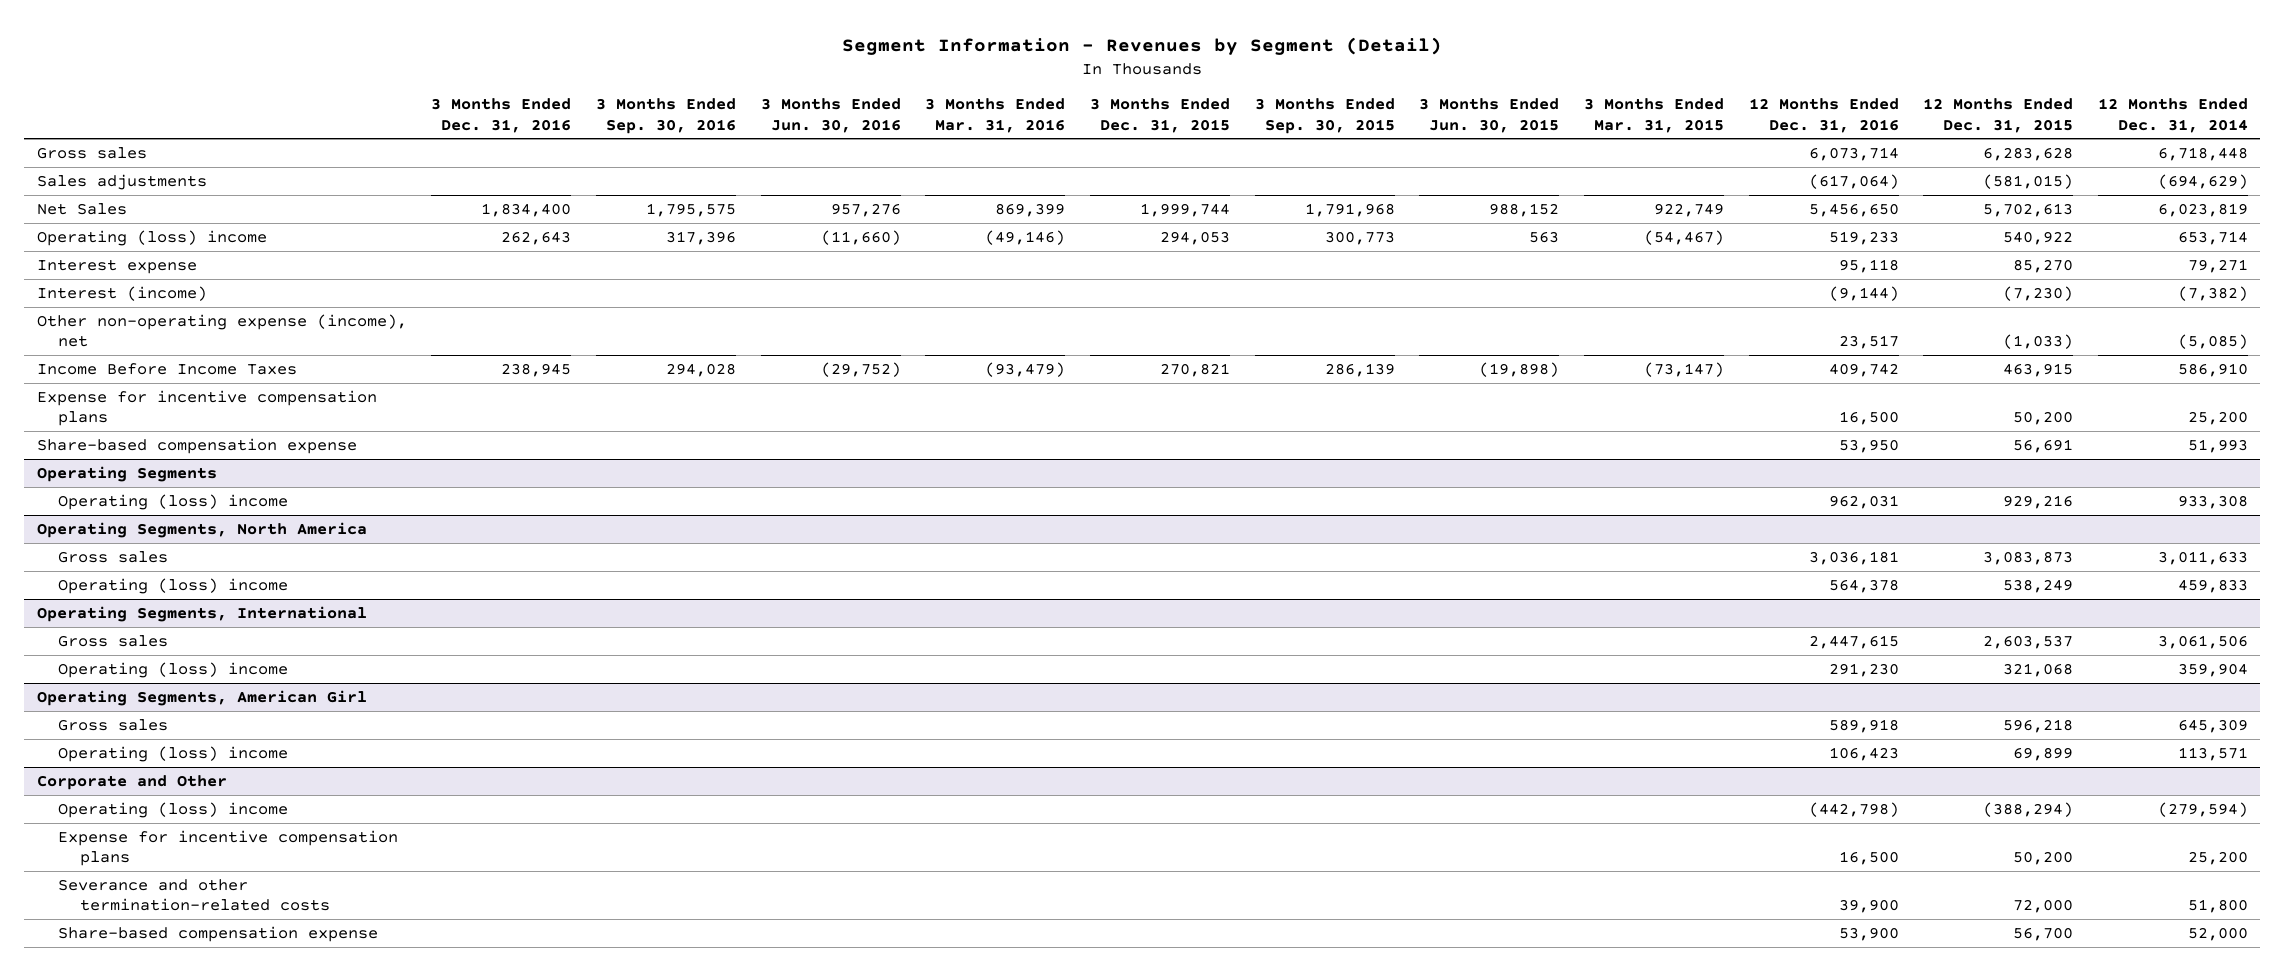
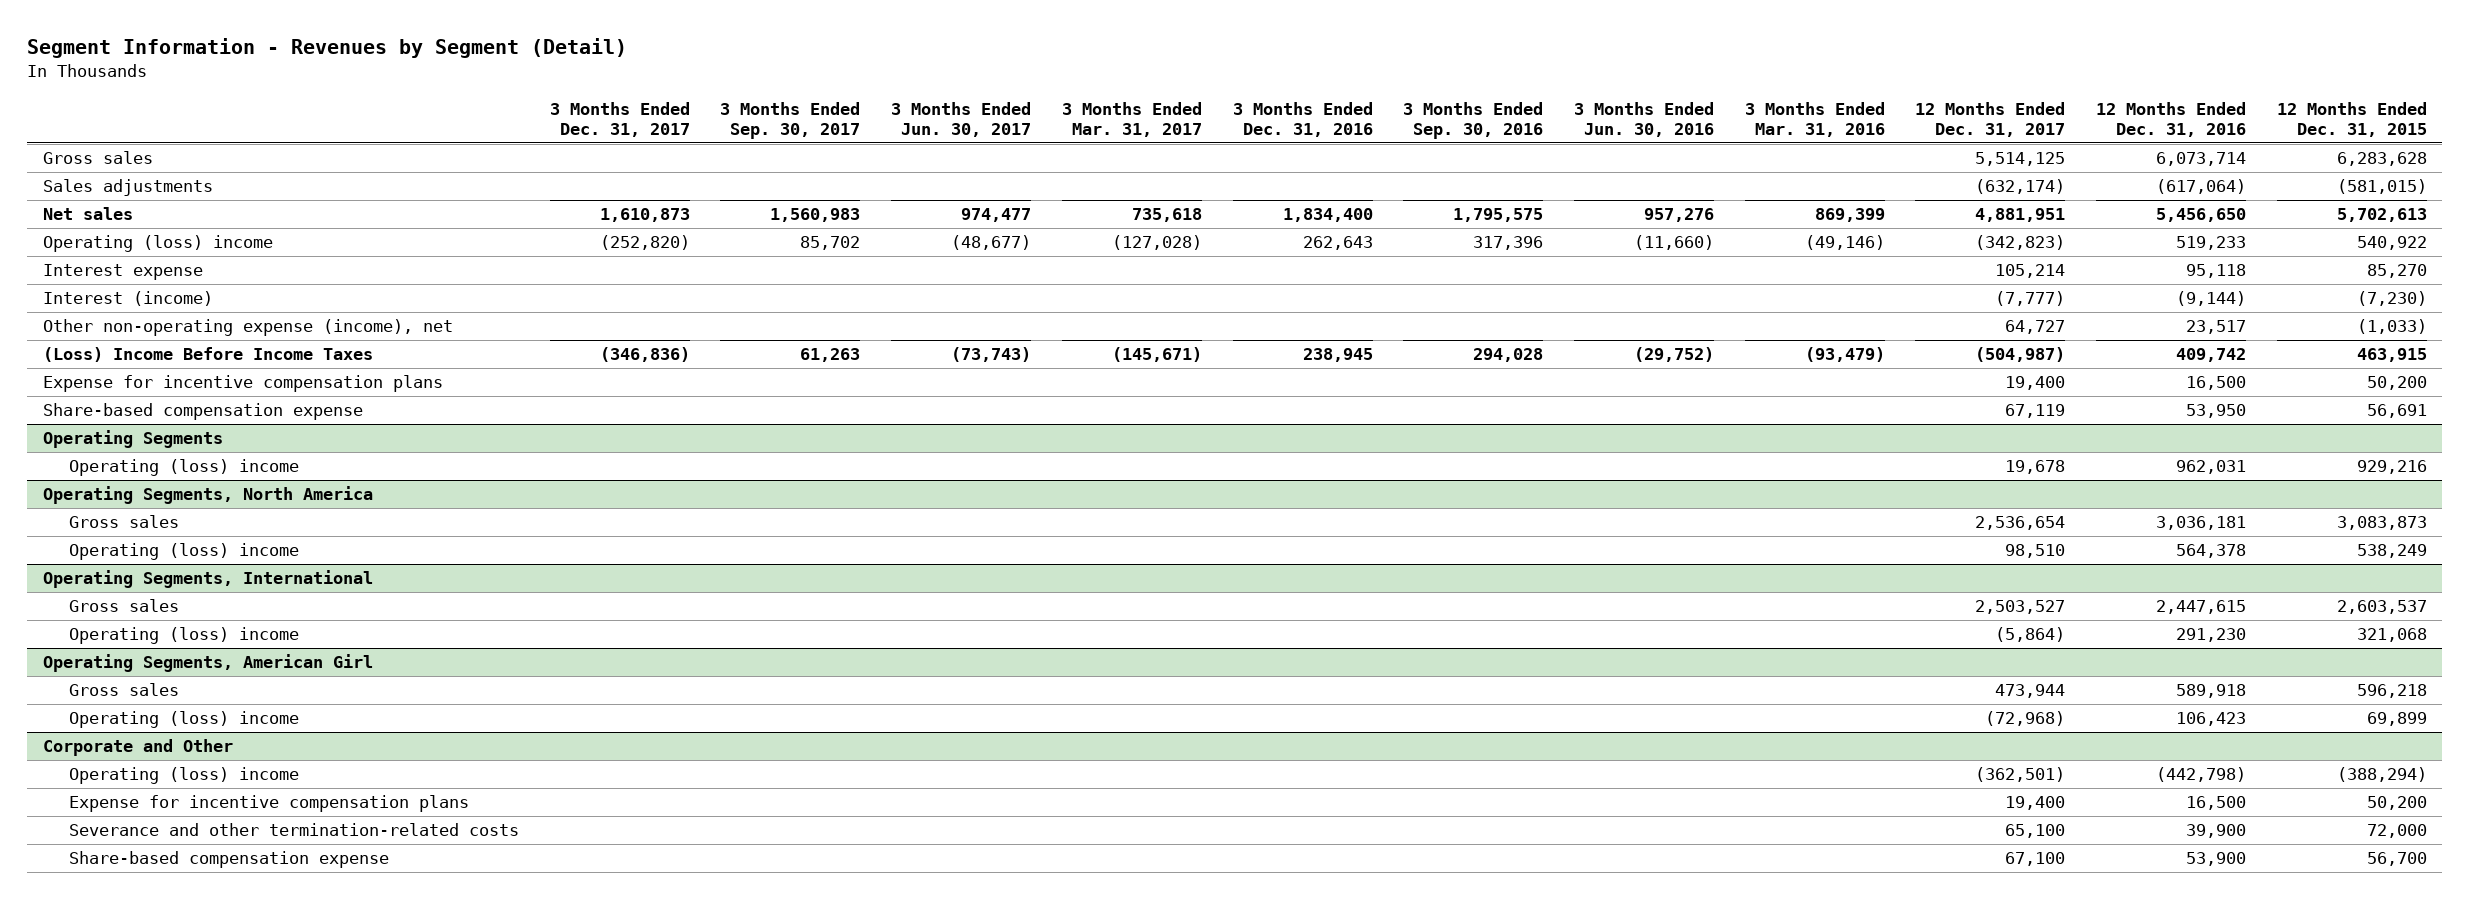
- | 3 Months Ended Dec. 31, 2016 | 3 Months Ended Sep. 30, 2016 | 3 Months Ended Jun. 30, 2016 | 3 Months Ended Mar. 31, 2016 | 3 Months Ended Dec. 31, 2015 | 3 Months Ended Sep. 30, 2015 | 3 Months Ended Jun. 30, 2015 | 3 Months Ended Mar. 31, 2015 | 12 Months Ended Dec. 31, 2016 | 12 Months Ended Dec. 31, 2015 | 12 Months Ended Dec. 31, 2014
+ | 3 Months Ended Dec. 31, 2017 | 3 Months Ended Sep. 30, 2017 | 3 Months Ended Jun. 30, 2017 | 3 Months Ended Mar. 31, 2017 | 3 Months Ended Dec. 31, 2016 | 3 Months Ended Sep. 30, 2016 | 3 Months Ended Jun. 30, 2016 | 3 Months Ended Mar. 31, 2016 | 12 Months Ended Dec. 31, 2017 | 12 Months Ended Dec. 31, 2016 | 12 Months Ended Dec. 31, 2015
- Net Sales | 1,834,400 | 1,795,575 | 957,276 | 869,399 | 1,999,744 | 1,791,968 | 988,152 | 922,749 | 5,456,650 | 5,702,613 | 6,023,819
+ Net sales | 1,610,873 | 1,560,983 | 974,477 | 735,618 | 1,834,400 | 1,795,575 | 957,276 | 869,399 | 4,881,951 | 5,456,650 | 5,702,613
- Income Before Income Taxes | 238,945 | 294,028 | (29,752) | (93,479) | 270,821 | 286,139 | (19,898) | (73,147) | 409,742 | 463,915 | 586,910
+ (Loss) Income Before Income Taxes | (346,836) | 61,263 | (73,743) | (145,671) | 238,945 | 294,028 | (29,752) | (93,479) | (504,987) | 409,742 | 463,915

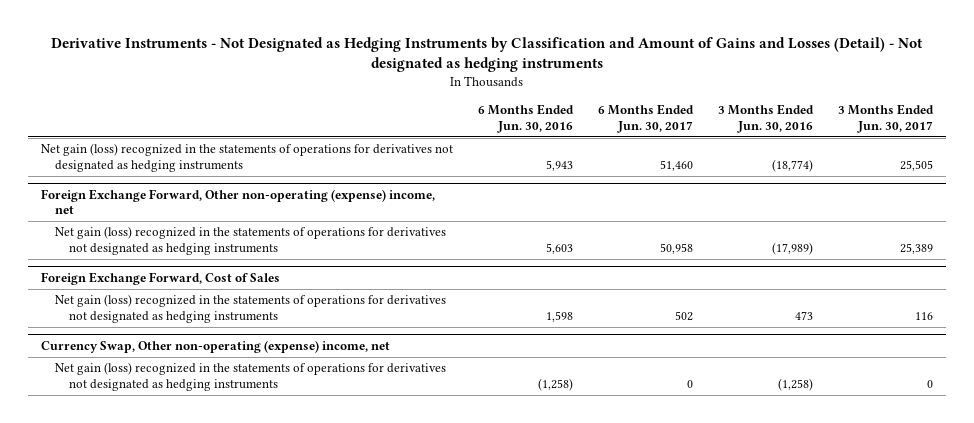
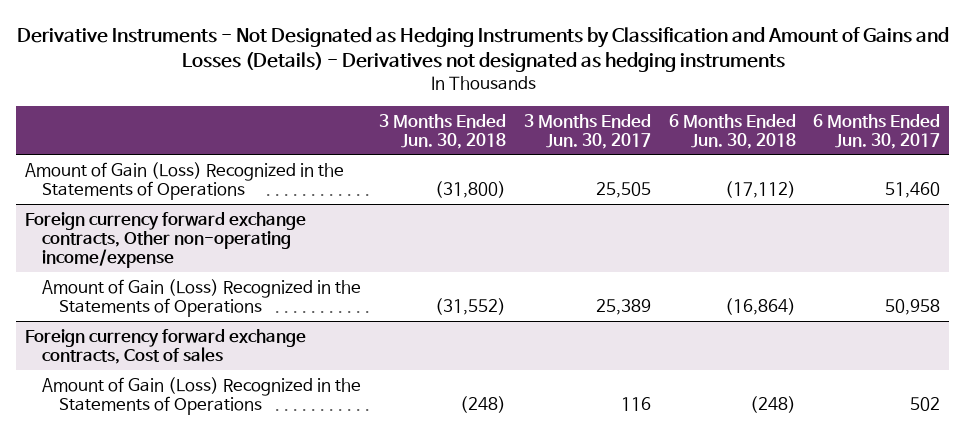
- Derivative Instruments - Not Designated as Hedging Instruments by Classification and Amount of Gains and Losses (Detail) - Not designated as hedging instruments
+ Derivative Instruments - Not Designated as Hedging Instruments by Classification and Amount of Gains and Losses (Details) - Derivatives not designated as hedging instruments
- | 6 Months Ended Jun. 30, 2016 | 6 Months Ended Jun. 30, 2017 | 3 Months Ended Jun. 30, 2016 | 3 Months Ended Jun. 30, 2017
+ | 3 Months Ended Jun. 30, 2018 | 3 Months Ended Jun. 30, 2017 | 6 Months Ended Jun. 30, 2018 | 6 Months Ended Jun. 30, 2017
- Net gain (loss) recognized in the statements of operations for derivatives not designated as hedging instruments | 5,943 | 51,460 | (18,774) | 25,505
- Foreign Exchange Forward, Other non-operating (expense) income, net
- Net gain (loss) recognized in the statements of operations for derivatives not designated as hedging instruments | 5,603 | 50,958 | (17,989) | 25,389
- Foreign Exchange Forward, Cost of Sales
- Net gain (loss) recognized in the statements of operations for derivatives not designated as hedging instruments | 1,598 | 502 | 473 | 116
- Currency Swap, Other non-operating (expense) income, net
- Net gain (loss) recognized in the statements of operations for derivatives not designated as hedging instruments | (1,258) | 0 | (1,258) | 0
+ Amount of Gain (Loss) Recognized in the Statements of Operations | (31,800) | 25,505 | (17,112) | 51,460
+ Foreign currency forward exchange contracts, Other non-operating income/expense
+ Amount of Gain (Loss) Recognized in the Statements of Operations | (31,552) | 25,389 | (16,864) | 50,958
+ Foreign currency forward exchange contracts, Cost of sales
+ Amount of Gain (Loss) Recognized in the Statements of Operations | (248) | 116 | (248) | 502

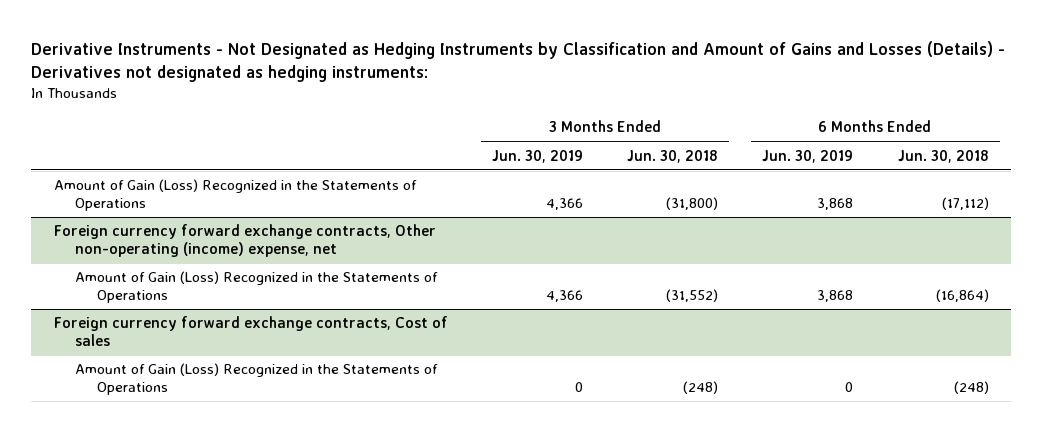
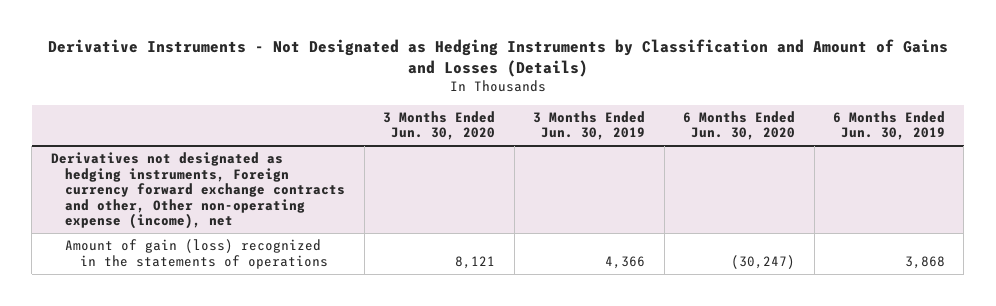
- Derivative Instruments - Not Designated as Hedging Instruments by Classification and Amount of Gains and Losses (Details) - Derivatives not designated as hedging instruments:
+ Derivative Instruments - Not Designated as Hedging Instruments by Classification and Amount of Gains and Losses (Details)
- | 3 Months Ended Jun. 30, 2019 | 3 Months Ended Jun. 30, 2018 | 6 Months Ended Jun. 30, 2019 | 6 Months Ended Jun. 30, 2018
+ | 3 Months Ended Jun. 30, 2020 | 3 Months Ended Jun. 30, 2019 | 6 Months Ended Jun. 30, 2020 | 6 Months Ended Jun. 30, 2019
- Amount of Gain (Loss) Recognized in the Statements of Operations | 4,366 | (31,800) | 3,868 | (17,112)
- Foreign currency forward exchange contracts, Other non-operating (income) expense, net
- Amount of Gain (Loss) Recognized in the Statements of Operations | 4,366 | (31,552) | 3,868 | (16,864)
- Foreign currency forward exchange contracts, Cost of sales
- Amount of Gain (Loss) Recognized in the Statements of Operations | 0 | (248) | 0 | (248)
+ Derivatives not designated as hedging instruments, Foreign currency forward exchange contracts and other, Other non-operating expense (income), net
+ Amount of gain (loss) recognized in the statements of operations | 8,121 | 4,366 | (30,247) | 3,868

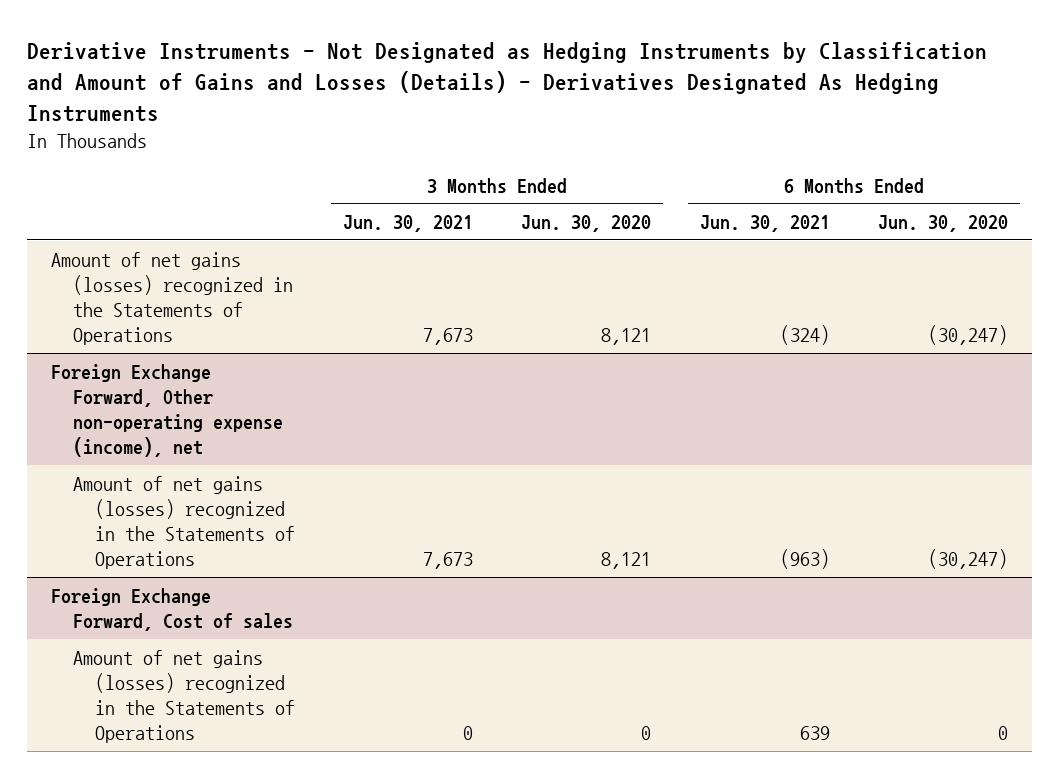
- Derivative Instruments - Not Designated as Hedging Instruments by Classification and Amount of Gains and Losses (Details)
+ Derivative Instruments - Not Designated as Hedging Instruments by Classification and Amount of Gains and Losses (Details) - Derivatives Designated As Hedging Instruments
- | 3 Months Ended Jun. 30, 2020 | 3 Months Ended Jun. 30, 2019 | 6 Months Ended Jun. 30, 2020 | 6 Months Ended Jun. 30, 2019
+ | 3 Months Ended Jun. 30, 2021 | 3 Months Ended Jun. 30, 2020 | 6 Months Ended Jun. 30, 2021 | 6 Months Ended Jun. 30, 2020
- Derivatives not designated as hedging instruments, Foreign currency forward exchange contracts and other, Other non-operating expense (income), net
- Amount of gain (loss) recognized in the statements of operations | 8,121 | 4,366 | (30,247) | 3,868
+ Amount of net gains (losses) recognized in the Statements of Operations | 7,673 | 8,121 | (324) | (30,247)
+ Foreign Exchange Forward, Other non-operating expense (income), net
+ Amount of net gains (losses) recognized in the Statements of Operations | 7,673 | 8,121 | (963) | (30,247)
+ Foreign Exchange Forward, Cost of sales
+ Amount of net gains (losses) recognized in the Statements of Operations | 0 | 0 | 639 | 0

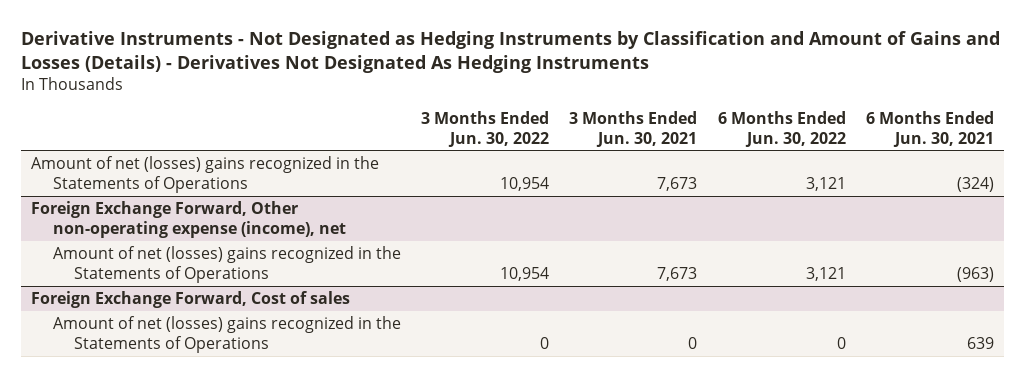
- Derivative Instruments - Not Designated as Hedging Instruments by Classification and Amount of Gains and Losses (Details) - Derivatives Designated As Hedging Instruments
+ Derivative Instruments - Not Designated as Hedging Instruments by Classification and Amount of Gains and Losses (Details) - Derivatives Not Designated As Hedging Instruments
- | 3 Months Ended Jun. 30, 2021 | 3 Months Ended Jun. 30, 2020 | 6 Months Ended Jun. 30, 2021 | 6 Months Ended Jun. 30, 2020
+ | 3 Months Ended Jun. 30, 2022 | 3 Months Ended Jun. 30, 2021 | 6 Months Ended Jun. 30, 2022 | 6 Months Ended Jun. 30, 2021
- Amount of net gains (losses) recognized in the Statements of Operations | 7,673 | 8,121 | (324) | (30,247)
+ Amount of net (losses) gains recognized in the Statements of Operations | 10,954 | 7,673 | 3,121 | (324)
@ Foreign Exchange Forward, Other non-operating expense (income), net
- Amount of net gains (losses) recognized in the Statements of Operations | 7,673 | 8,121 | (963) | (30,247)
+ Amount of net (losses) gains recognized in the Statements of Operations | 10,954 | 7,673 | 3,121 | (963)
@ Foreign Exchange Forward, Cost of sales
- Amount of net gains (losses) recognized in the Statements of Operations | 0 | 0 | 639 | 0
+ Amount of net (losses) gains recognized in the Statements of Operations | 0 | 0 | 0 | 639

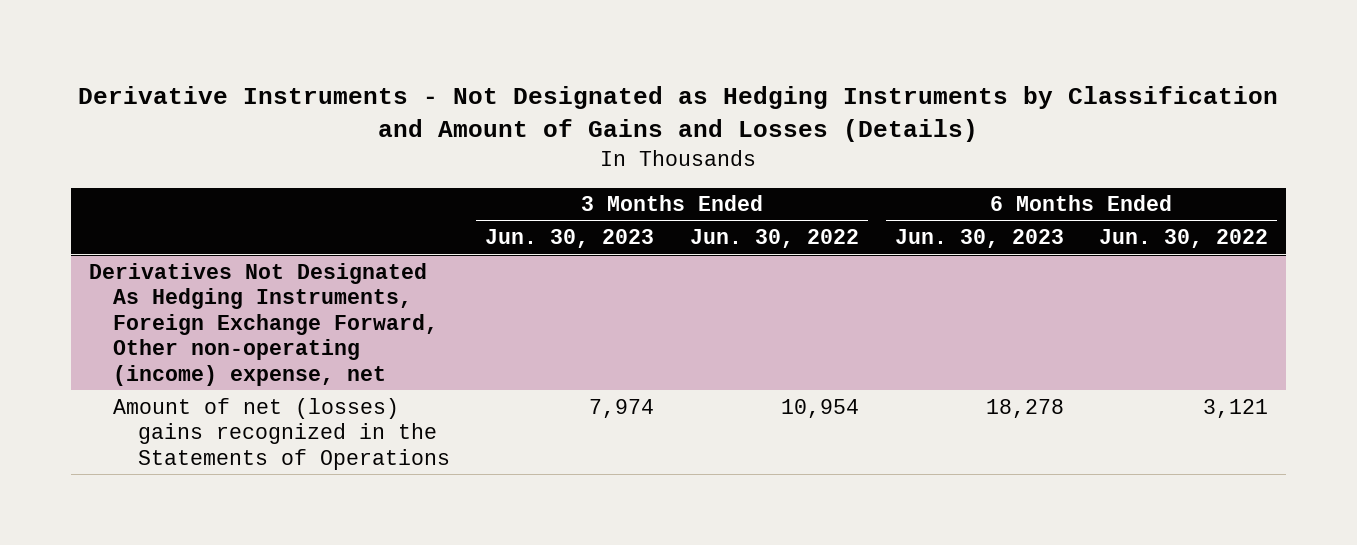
- Derivative Instruments - Not Designated as Hedging Instruments by Classification and Amount of Gains and Losses (Details) - Derivatives Not Designated As Hedging Instruments
+ Derivative Instruments - Not Designated as Hedging Instruments by Classification and Amount of Gains and Losses (Details)
- | 3 Months Ended Jun. 30, 2022 | 3 Months Ended Jun. 30, 2021 | 6 Months Ended Jun. 30, 2022 | 6 Months Ended Jun. 30, 2021
+ | 3 Months Ended Jun. 30, 2023 | 3 Months Ended Jun. 30, 2022 | 6 Months Ended Jun. 30, 2023 | 6 Months Ended Jun. 30, 2022
- Amount of net (losses) gains recognized in the Statements of Operations | 10,954 | 7,673 | 3,121 | (324)
- Foreign Exchange Forward, Other non-operating expense (income), net
+ Derivatives Not Designated As Hedging Instruments, Foreign Exchange Forward, Other non-operating (income) expense, net
- Foreign Exchange Forward, Cost of sales
- Amount of net (losses) gains recognized in the Statements of Operations | 0 | 0 | 0 | 639

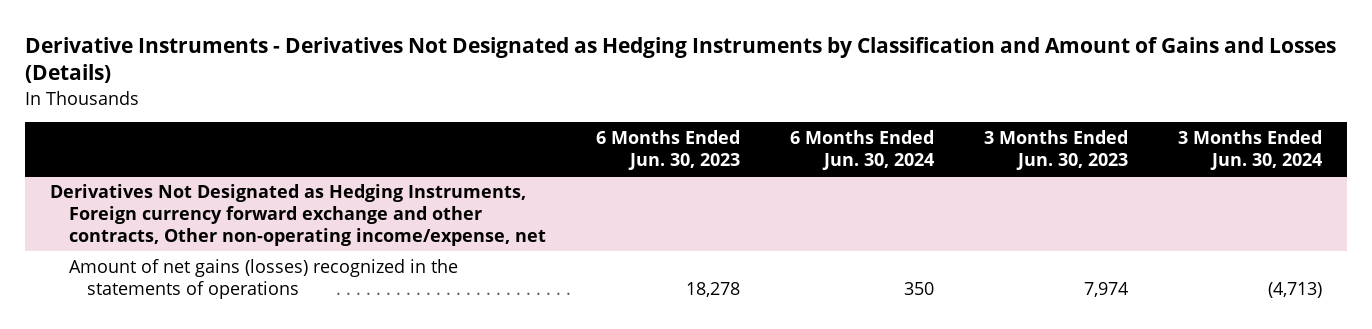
- Derivative Instruments - Not Designated as Hedging Instruments by Classification and Amount of Gains and Losses (Details)
+ Derivative Instruments - Derivatives Not Designated as Hedging Instruments by Classification and Amount of Gains and Losses (Details)
- | 3 Months Ended Jun. 30, 2023 | 3 Months Ended Jun. 30, 2022 | 6 Months Ended Jun. 30, 2023 | 6 Months Ended Jun. 30, 2022
+ | 6 Months Ended Jun. 30, 2023 | 6 Months Ended Jun. 30, 2024 | 3 Months Ended Jun. 30, 2023 | 3 Months Ended Jun. 30, 2024
- Derivatives Not Designated As Hedging Instruments, Foreign Exchange Forward, Other non-operating (income) expense, net
- Amount of net (losses) gains recognized in the Statements of Operations | 7,974 | 10,954 | 18,278 | 3,121
+ Derivatives Not Designated as Hedging Instruments, Foreign currency forward exchange and other contracts, Other non-operating income/expense, net
+ Amount of net gains (losses) recognized in the statements of operations | 18,278 | 350 | 7,974 | (4,713)

